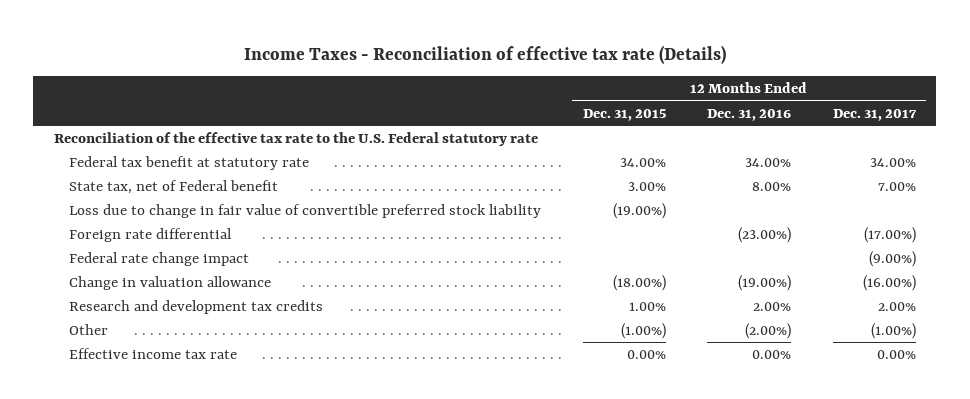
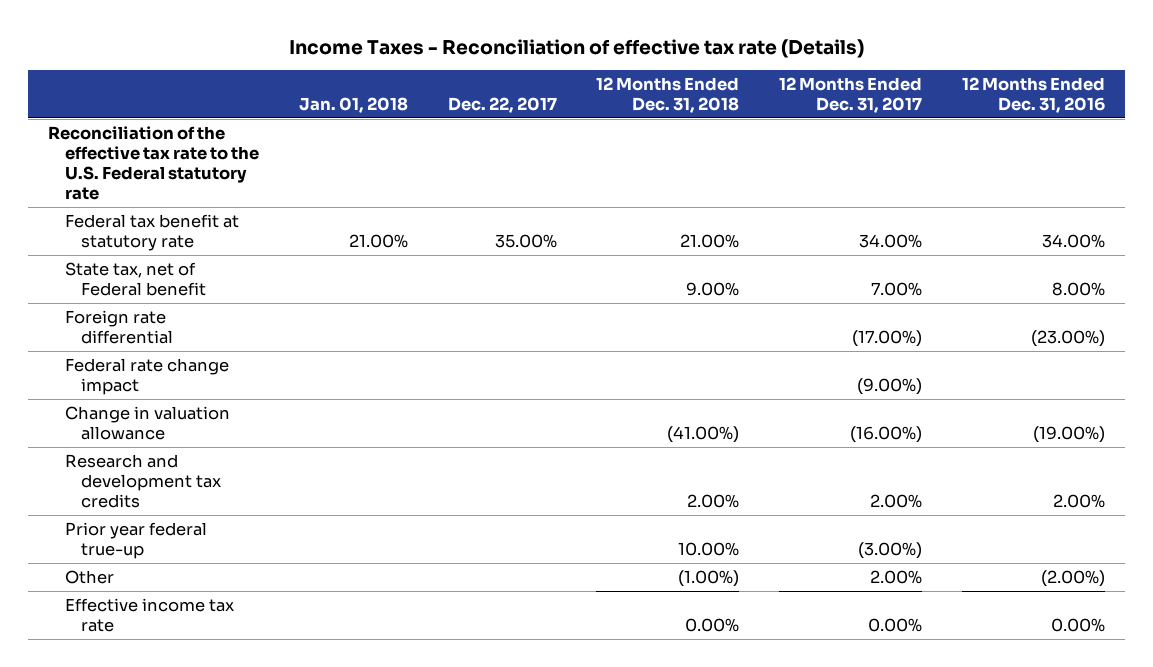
- | 12 Months Ended Dec. 31, 2015 | 12 Months Ended Dec. 31, 2016 | 12 Months Ended Dec. 31, 2017
+ | Jan. 01, 2018 | Dec. 22, 2017 | 12 Months Ended Dec. 31, 2018 | 12 Months Ended Dec. 31, 2017 | 12 Months Ended Dec. 31, 2016
- Loss due to change in fair value of convertible preferred stock liability | (19.00%) | |
- Other | (1.00%) | (2.00%) | (1.00%)
+ Prior year federal true-up | | | 10.00% | (3.00%) |
+ Other | | | (1.00%) | 2.00% | (2.00%)

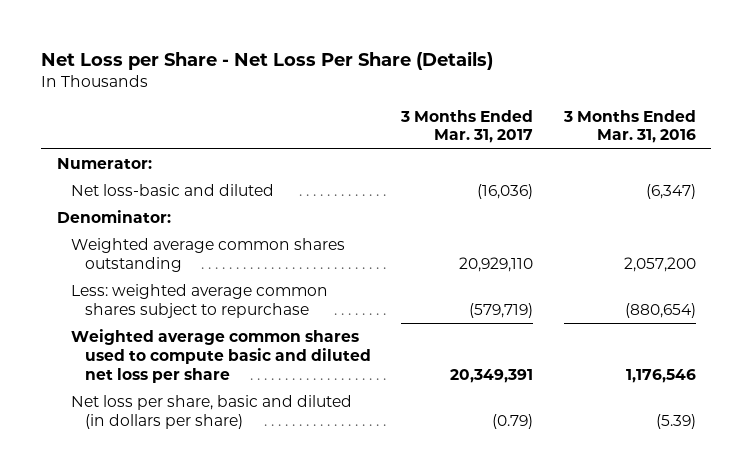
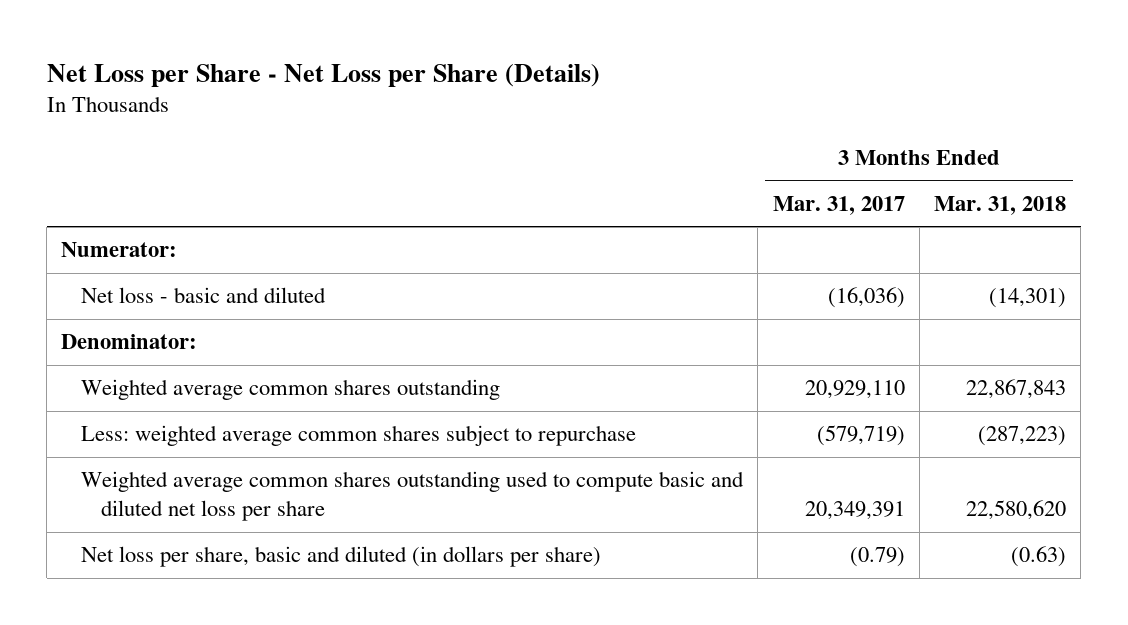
- Net Loss per Share - Net Loss Per Share (Details)
+ Net Loss per Share - Net Loss per Share (Details)
- | 3 Months Ended Mar. 31, 2017 | 3 Months Ended Mar. 31, 2016
+ | 3 Months Ended Mar. 31, 2017 | 3 Months Ended Mar. 31, 2018
- Net loss-basic and diluted | (16,036) | (6,347)
+ Net loss - basic and diluted | (16,036) | (14,301)
- Weighted average common shares used to compute basic and diluted net loss per share | 20,349,391 | 1,176,546
+ Weighted average common shares outstanding used to compute basic and diluted net loss per share | 20,349,391 | 22,580,620

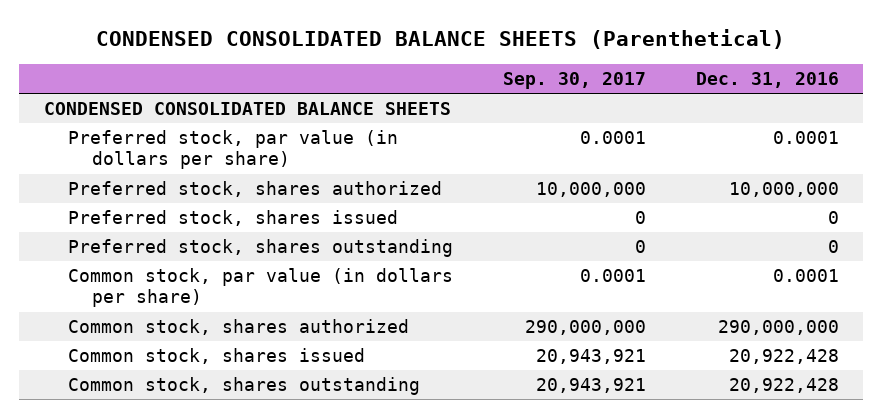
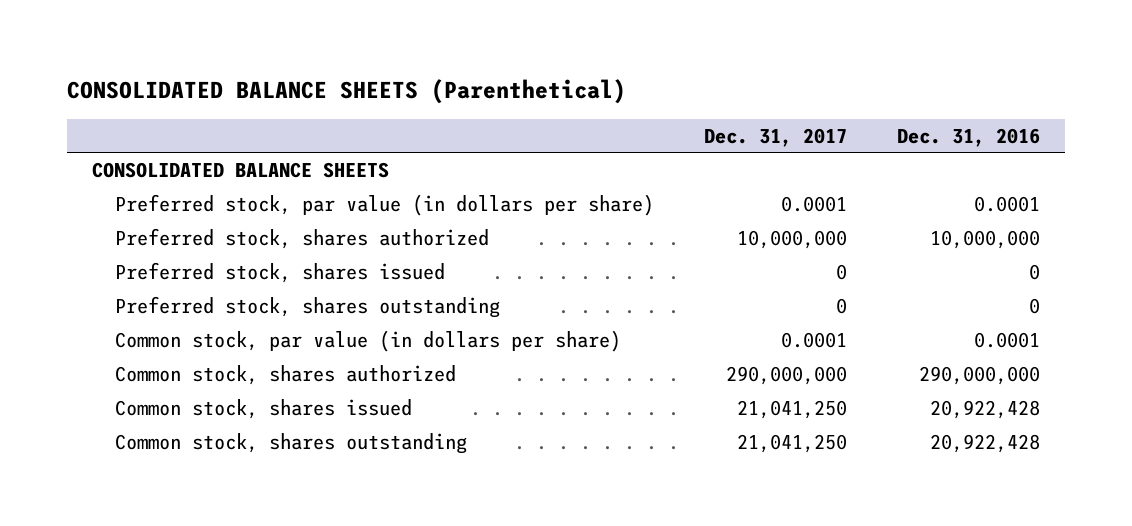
- CONDENSED CONSOLIDATED BALANCE SHEETS (Parenthetical)
+ CONSOLIDATED BALANCE SHEETS (Parenthetical)
- | Sep. 30, 2017 | Dec. 31, 2016
+ | Dec. 31, 2017 | Dec. 31, 2016
- CONDENSED CONSOLIDATED BALANCE SHEETS
+ CONSOLIDATED BALANCE SHEETS

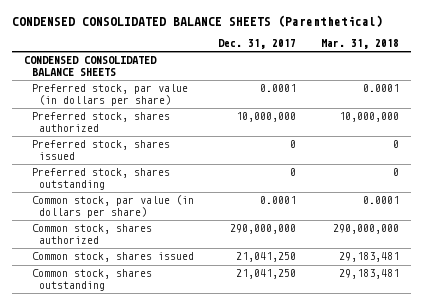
- CONSOLIDATED BALANCE SHEETS (Parenthetical)
+ CONDENSED CONSOLIDATED BALANCE SHEETS (Parenthetical)
- | Dec. 31, 2017 | Dec. 31, 2016
+ | Dec. 31, 2017 | Mar. 31, 2018
- CONSOLIDATED BALANCE SHEETS
+ CONDENSED CONSOLIDATED BALANCE SHEETS

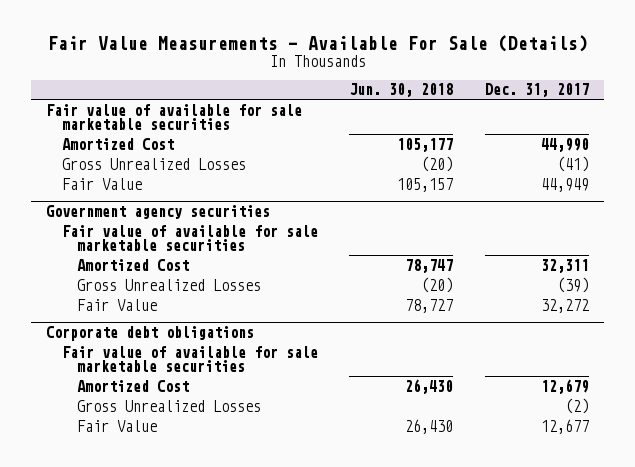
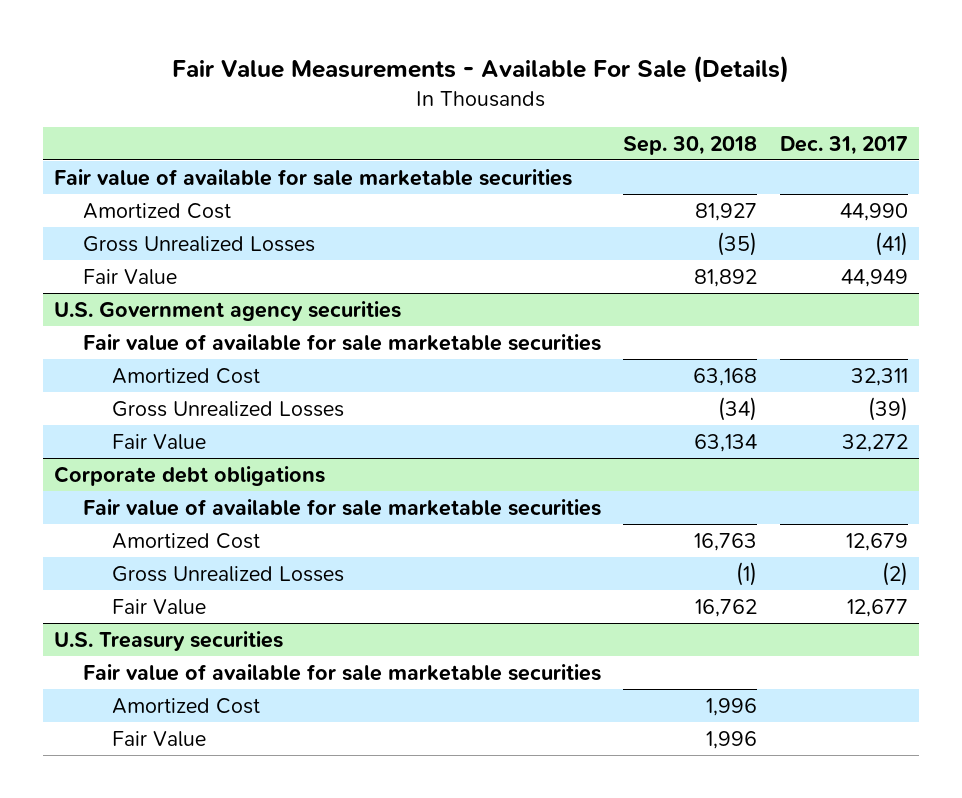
- | Jun. 30, 2018 | Dec. 31, 2017
+ | Sep. 30, 2018 | Dec. 31, 2017
- Government agency securities
+ U.S. Government agency securities
+ U.S. Treasury securities
+ Fair value of available for sale marketable securities
+ Amortized Cost | 1,996 |
+ Fair Value | 1,996 |

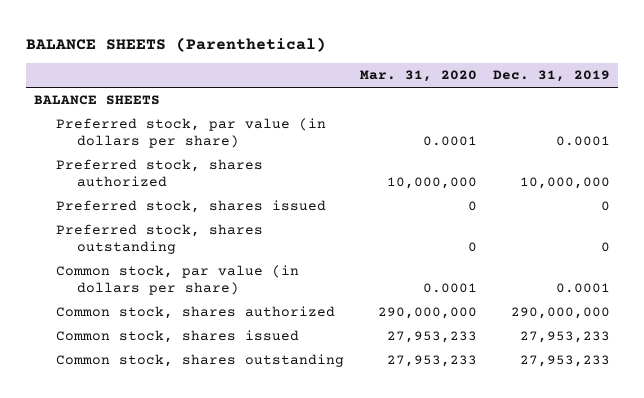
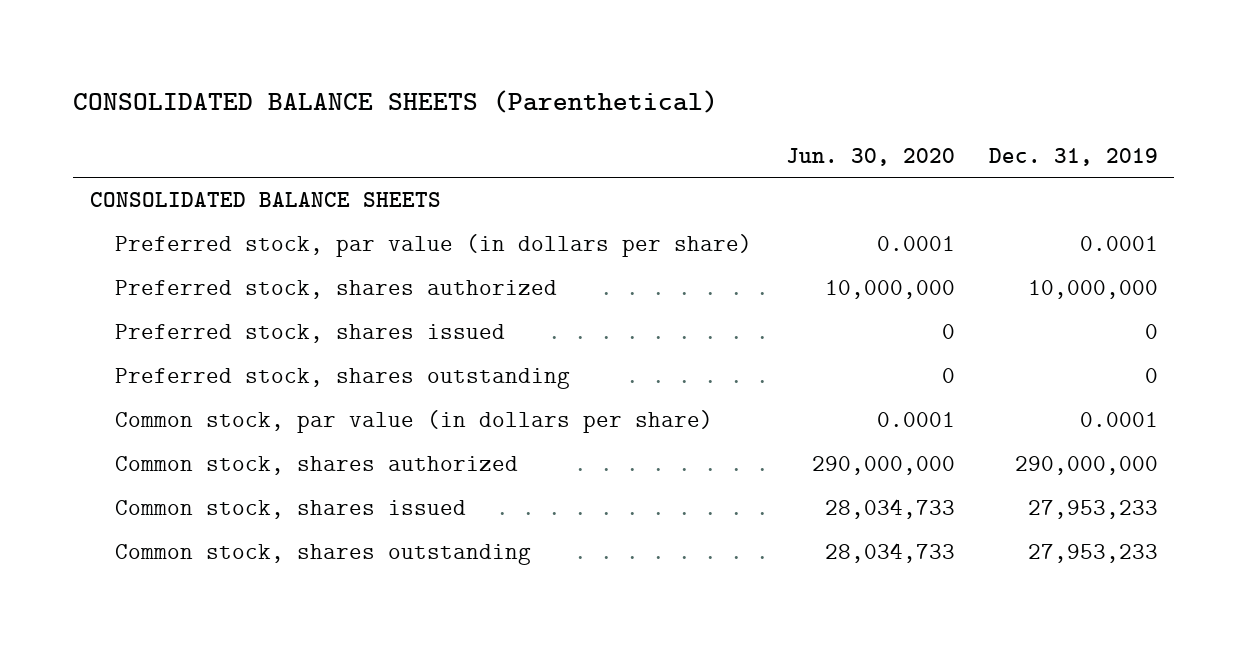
- BALANCE SHEETS (Parenthetical)
+ CONSOLIDATED BALANCE SHEETS (Parenthetical)
- | Mar. 31, 2020 | Dec. 31, 2019
+ | Jun. 30, 2020 | Dec. 31, 2019
- BALANCE SHEETS
+ CONSOLIDATED BALANCE SHEETS

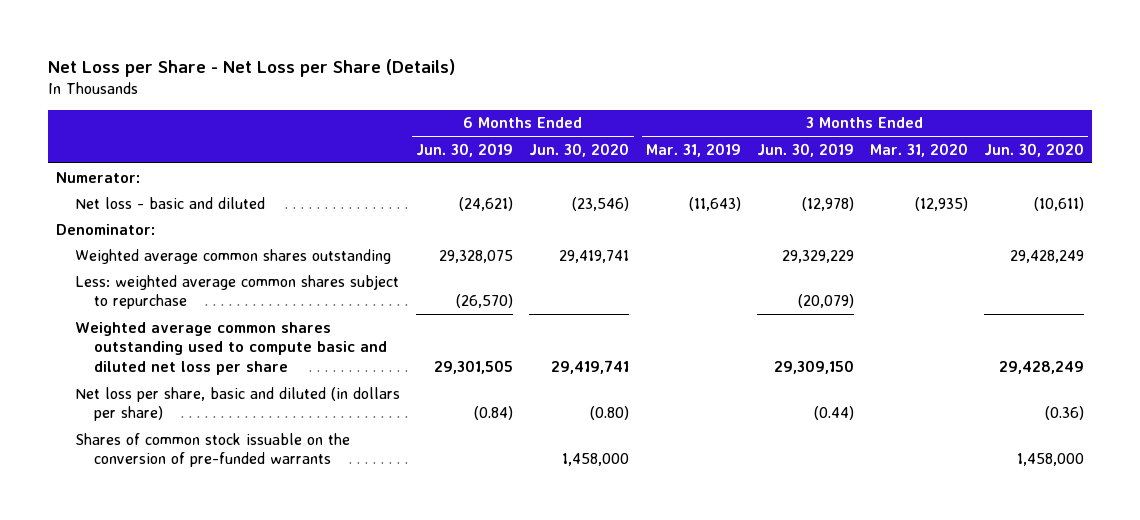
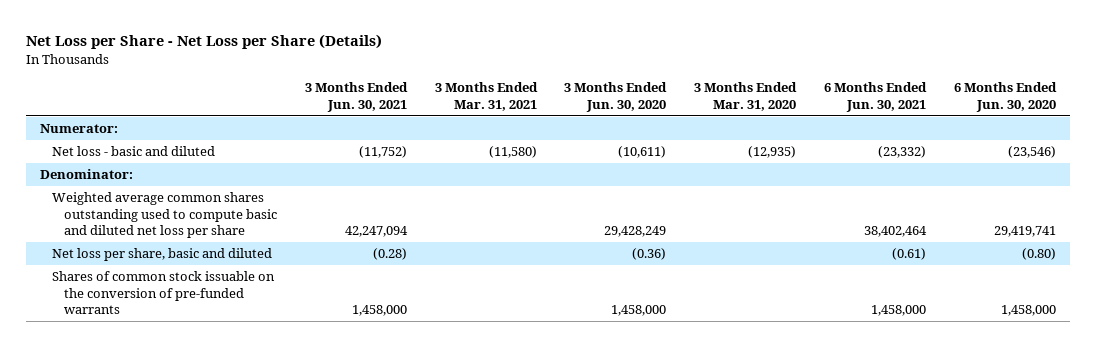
- | 6 Months Ended Jun. 30, 2019 | 6 Months Ended Jun. 30, 2020 | 3 Months Ended Mar. 31, 2019 | 3 Months Ended Jun. 30, 2019 | 3 Months Ended Mar. 31, 2020 | 3 Months Ended Jun. 30, 2020
+ | 3 Months Ended Jun. 30, 2021 | 3 Months Ended Mar. 31, 2021 | 3 Months Ended Jun. 30, 2020 | 3 Months Ended Mar. 31, 2020 | 6 Months Ended Jun. 30, 2021 | 6 Months Ended Jun. 30, 2020
- Weighted average common shares outstanding | 29,328,075 | 29,419,741 | | 29,329,229 | | 29,428,249
- Less: weighted average common shares subject to repurchase | (26,570) | | | (20,079) | |
- Net loss per share, basic and diluted (in dollars per share) | (0.84) | (0.80) | | (0.44) | | (0.36)
+ Net loss per share, basic and diluted | (0.28) | | (0.36) | | (0.61) | (0.80)

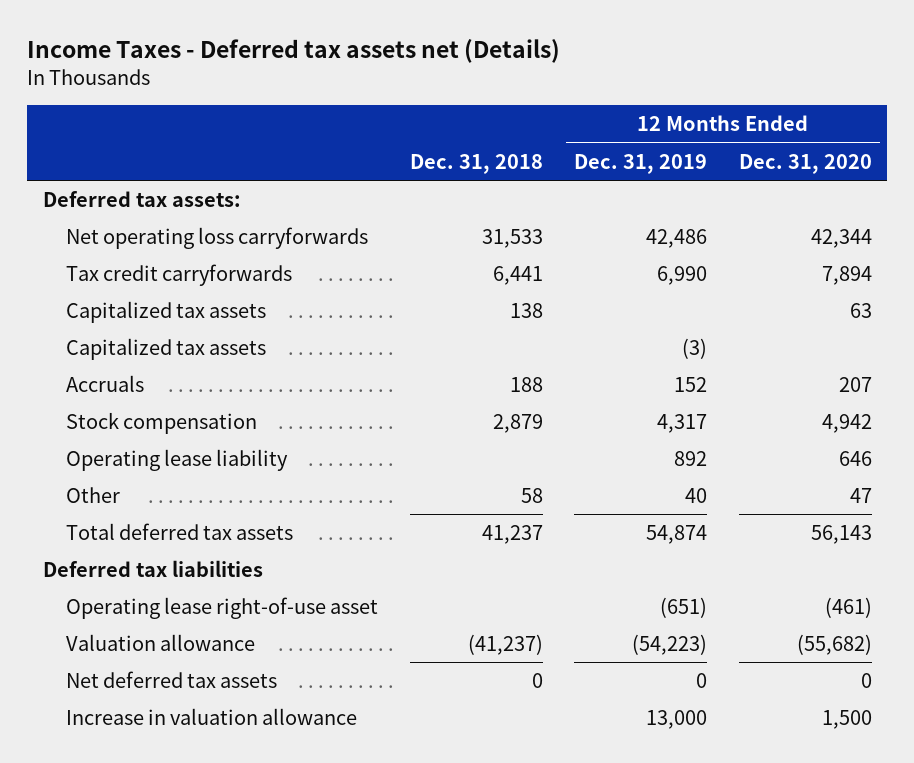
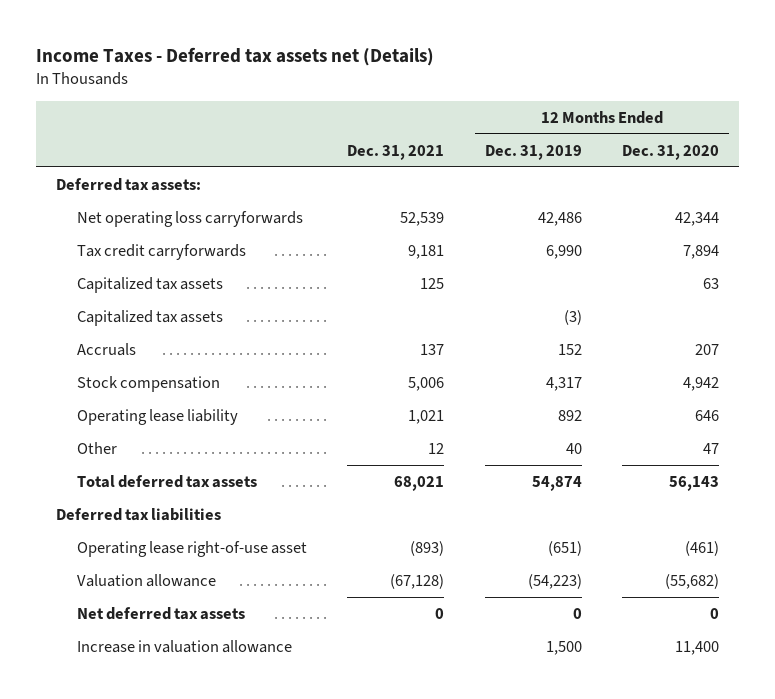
- | Dec. 31, 2018 | 12 Months Ended Dec. 31, 2019 | 12 Months Ended Dec. 31, 2020
+ | Dec. 31, 2021 | 12 Months Ended Dec. 31, 2019 | 12 Months Ended Dec. 31, 2020
- Increase in valuation allowance | | 13,000 | 1,500
+ Increase in valuation allowance | | 1,500 | 11,400

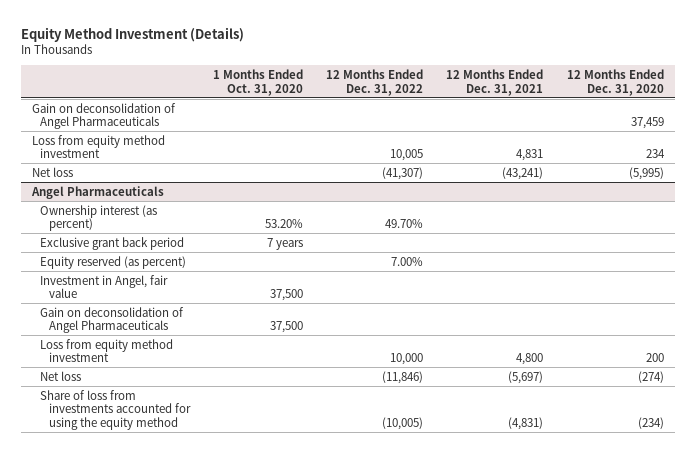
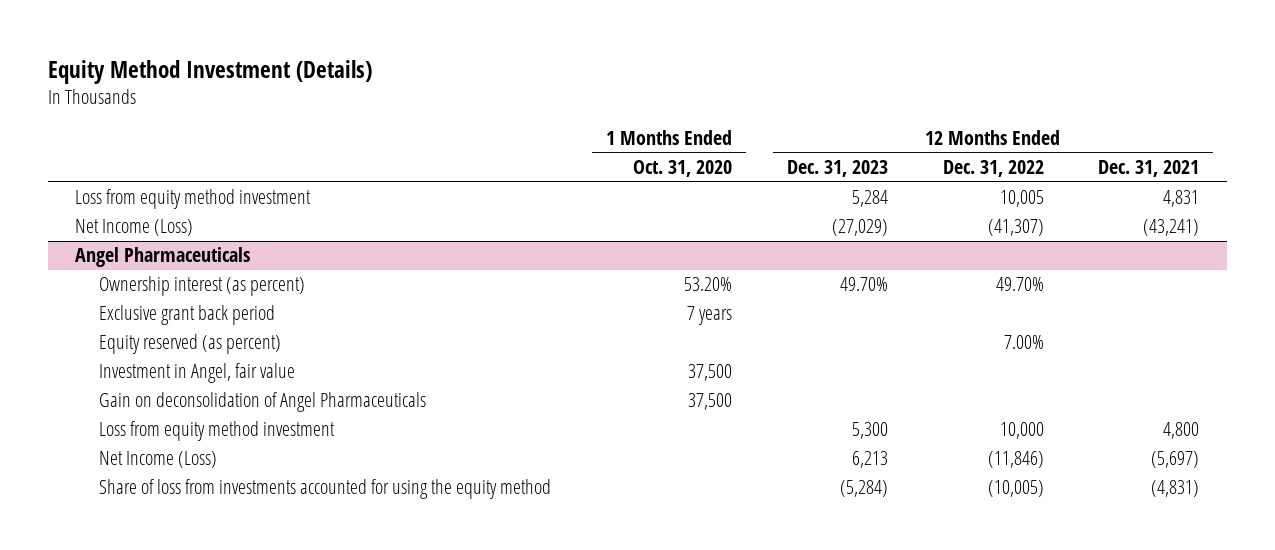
- | 1 Months Ended Oct. 31, 2020 | 12 Months Ended Dec. 31, 2022 | 12 Months Ended Dec. 31, 2021 | 12 Months Ended Dec. 31, 2020
+ | 1 Months Ended Oct. 31, 2020 | 12 Months Ended Dec. 31, 2023 | 12 Months Ended Dec. 31, 2022 | 12 Months Ended Dec. 31, 2021
- Gain on deconsolidation of Angel Pharmaceuticals | | | | 37,459
- Net loss | | (41,307) | (43,241) | (5,995)
+ Net Income (Loss) | | (27,029) | (41,307) | (43,241)
@ Angel Pharmaceuticals
- Net loss | | (11,846) | (5,697) | (274)
+ Net Income (Loss) | | 6,213 | (11,846) | (5,697)

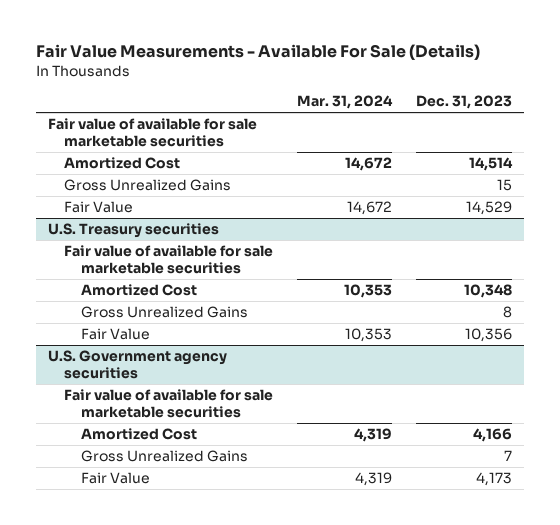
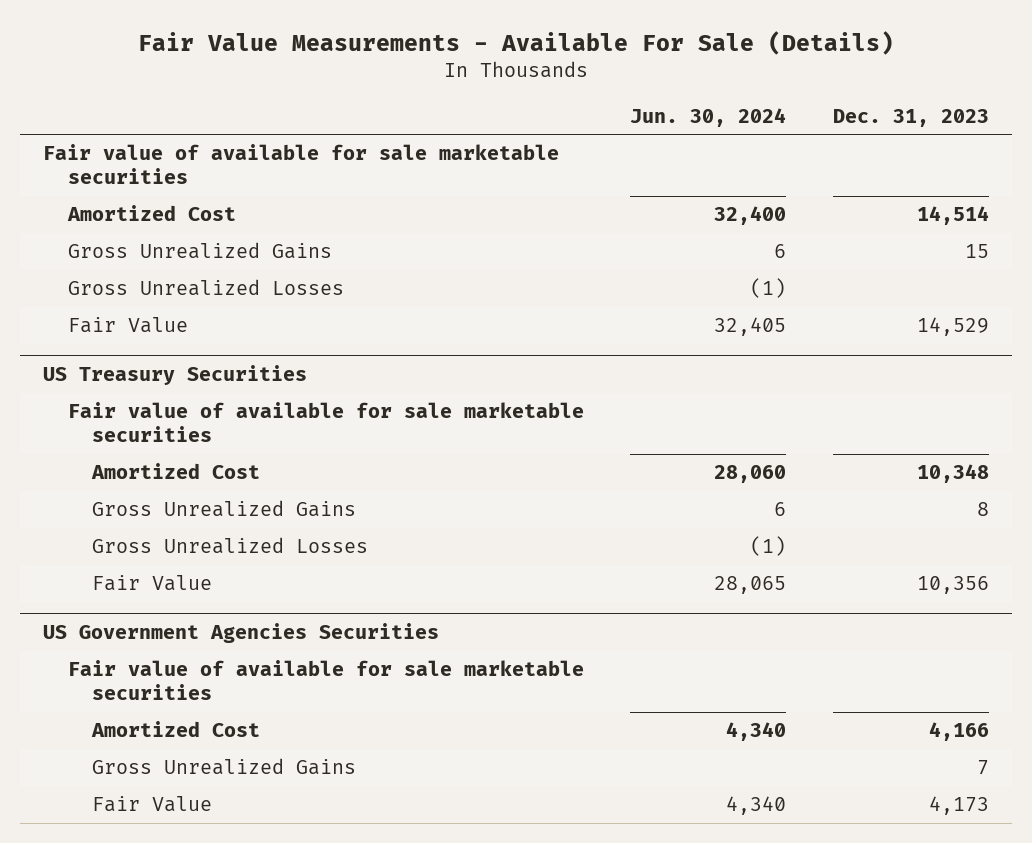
- | Mar. 31, 2024 | Dec. 31, 2023
+ | Jun. 30, 2024 | Dec. 31, 2023
+ Gross Unrealized Losses | (1) |
- U.S. Treasury securities
+ US Treasury Securities
+ Gross Unrealized Losses | (1) |
- U.S. Government agency securities
+ US Government Agencies Securities

